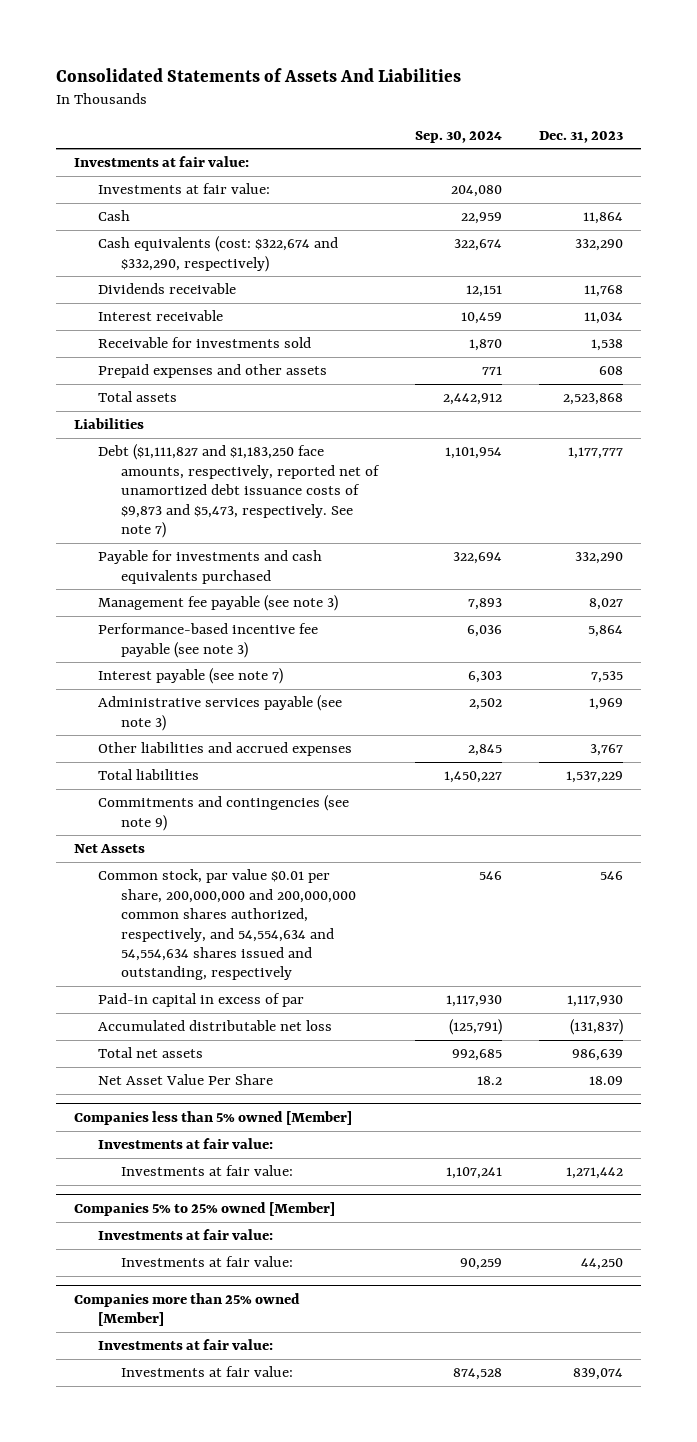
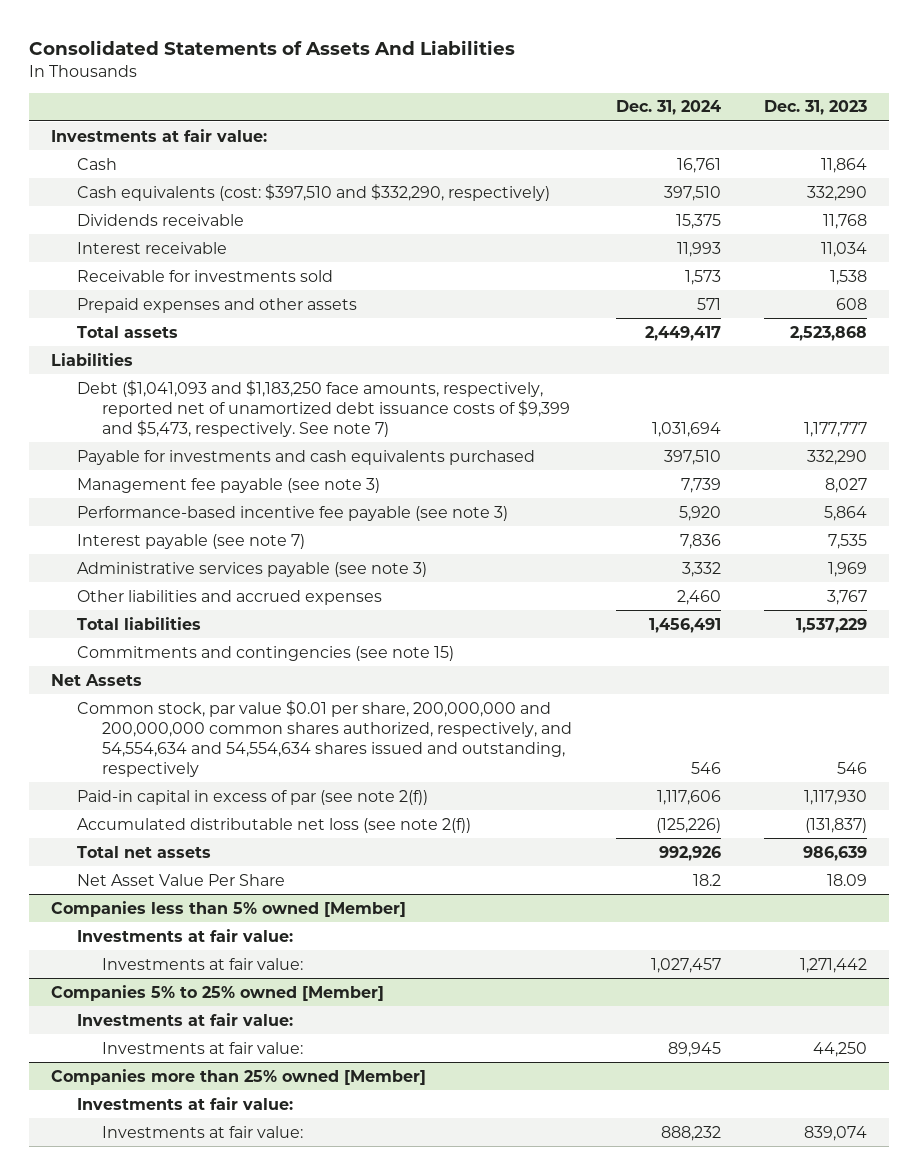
- | Sep. 30, 2024 | Dec. 31, 2023
+ | Dec. 31, 2024 | Dec. 31, 2023
- Investments at fair value: | 204,080 |
- Cash equivalents (cost: $322,674 and $332,290, respectively) | 322,674 | 332,290
+ Cash equivalents (cost: $397,510 and $332,290, respectively) | 397,510 | 332,290
- Debt ($1,111,827 and $1,183,250 face amounts, respectively, reported net of unamortized debt issuance costs of $9,873 and $5,473, respectively. See note 7) | 1,101,954 | 1,177,777
+ Debt ($1,041,093 and $1,183,250 face amounts, respectively, reported net of unamortized debt issuance costs of $9,399 and $5,473, respectively. See note 7) | 1,031,694 | 1,177,777
- Commitments and contingencies (see note 9)
+ Commitments and contingencies (see note 15)
- Paid-in capital in excess of par | 1,117,930 | 1,117,930
- Accumulated distributable net loss | (125,791) | (131,837)
+ Paid-in capital in excess of par (see note 2(f)) | 1,117,606 | 1,117,930
+ Accumulated distributable net loss (see note 2(f)) | (125,226) | (131,837)

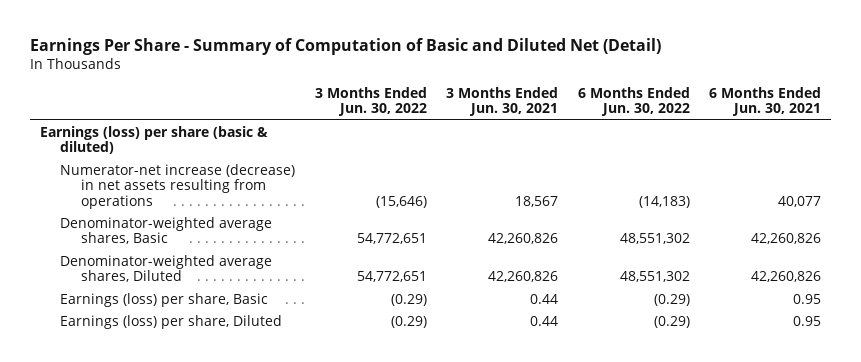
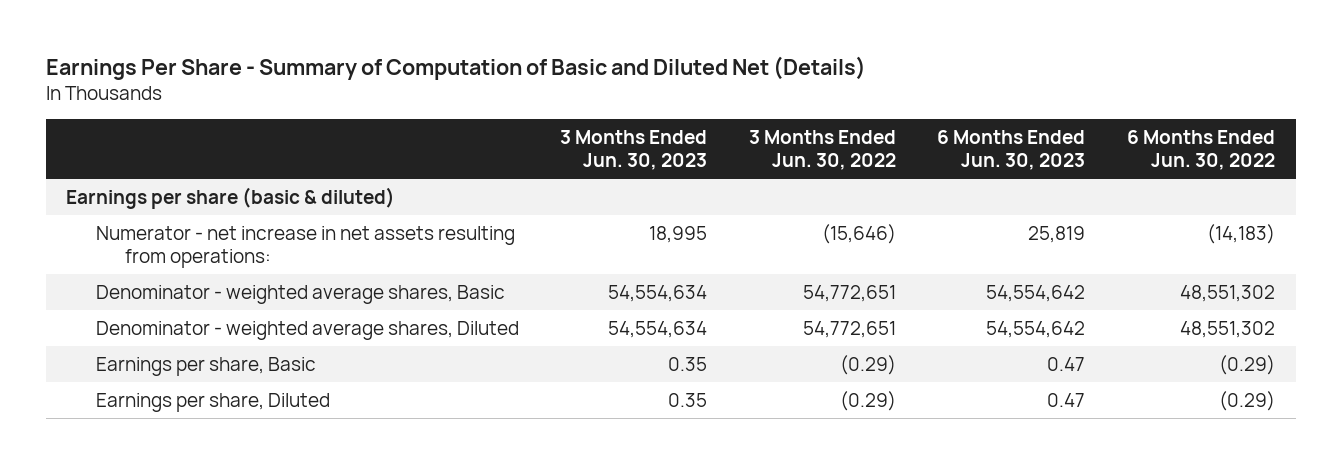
- Earnings Per Share - Summary of Computation of Basic and Diluted Net (Detail)
+ Earnings Per Share - Summary of Computation of Basic and Diluted Net (Details)
- | 3 Months Ended Jun. 30, 2022 | 3 Months Ended Jun. 30, 2021 | 6 Months Ended Jun. 30, 2022 | 6 Months Ended Jun. 30, 2021
+ | 3 Months Ended Jun. 30, 2023 | 3 Months Ended Jun. 30, 2022 | 6 Months Ended Jun. 30, 2023 | 6 Months Ended Jun. 30, 2022
- Earnings (loss) per share (basic & diluted)
- Numerator-net increase (decrease) in net assets resulting from operations | (15,646) | 18,567 | (14,183) | 40,077
- Denominator-weighted average shares, Basic | 54,772,651 | 42,260,826 | 48,551,302 | 42,260,826
- Denominator-weighted average shares, Diluted | 54,772,651 | 42,260,826 | 48,551,302 | 42,260,826
- Earnings (loss) per share, Basic | (0.29) | 0.44 | (0.29) | 0.95
- Earnings (loss) per share, Diluted | (0.29) | 0.44 | (0.29) | 0.95
+ Earnings per share (basic & diluted)
+ Numerator - net increase in net assets resulting from operations: | 18,995 | (15,646) | 25,819 | (14,183)
+ Denominator - weighted average shares, Basic | 54,554,634 | 54,772,651 | 54,554,642 | 48,551,302
+ Denominator - weighted average shares, Diluted | 54,554,634 | 54,772,651 | 54,554,642 | 48,551,302
+ Earnings per share, Basic | 0.35 | (0.29) | 0.47 | (0.29)
+ Earnings per share, Diluted | 0.35 | (0.29) | 0.47 | (0.29)

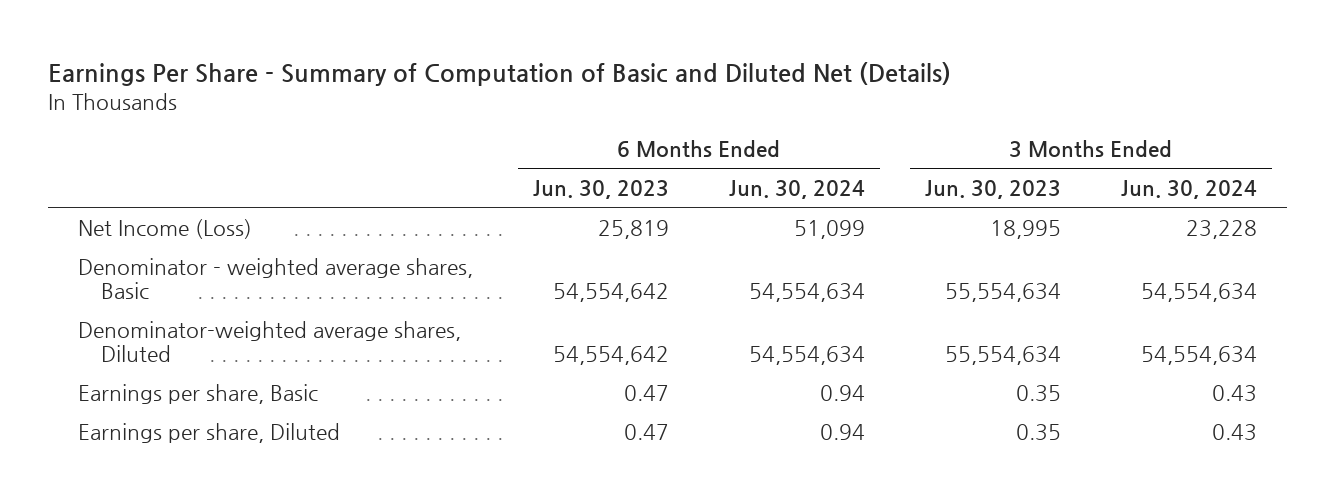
- | 3 Months Ended Jun. 30, 2023 | 3 Months Ended Jun. 30, 2022 | 6 Months Ended Jun. 30, 2023 | 6 Months Ended Jun. 30, 2022
+ | 6 Months Ended Jun. 30, 2023 | 6 Months Ended Jun. 30, 2024 | 3 Months Ended Jun. 30, 2023 | 3 Months Ended Jun. 30, 2024
- Earnings per share (basic & diluted)
- Numerator - net increase in net assets resulting from operations: | 18,995 | (15,646) | 25,819 | (14,183)
- Denominator - weighted average shares, Basic | 54,554,634 | 54,772,651 | 54,554,642 | 48,551,302
- Denominator - weighted average shares, Diluted | 54,554,634 | 54,772,651 | 54,554,642 | 48,551,302
+ Net Income (Loss) | 25,819 | 51,099 | 18,995 | 23,228
+ Denominator - weighted average shares, Basic | 54,554,642 | 54,554,634 | 55,554,634 | 54,554,634
+ Denominator-weighted average shares, Diluted | 54,554,642 | 54,554,634 | 55,554,634 | 54,554,634

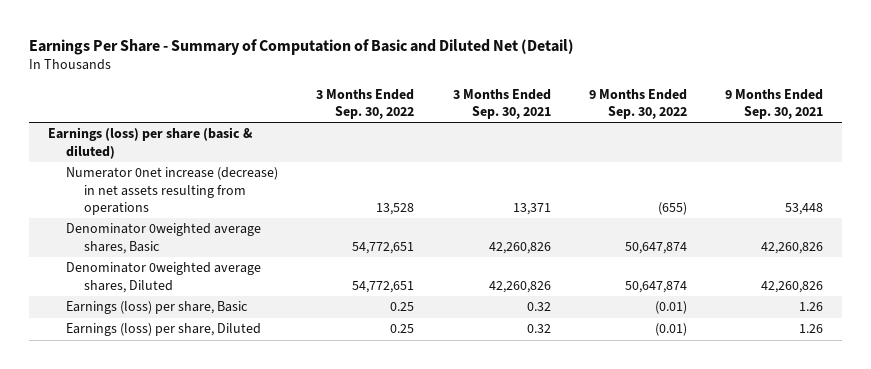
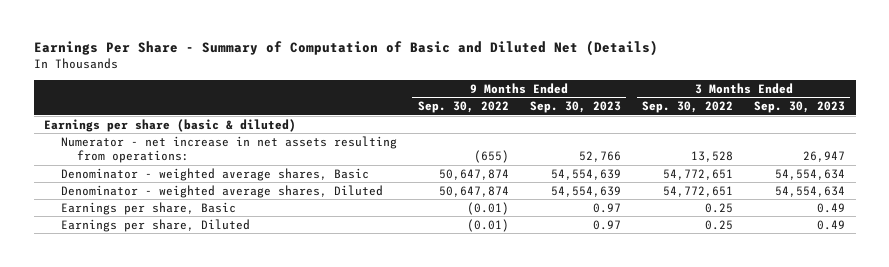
- Earnings Per Share - Summary of Computation of Basic and Diluted Net (Detail)
+ Earnings Per Share - Summary of Computation of Basic and Diluted Net (Details)
- | 3 Months Ended Sep. 30, 2022 | 3 Months Ended Sep. 30, 2021 | 9 Months Ended Sep. 30, 2022 | 9 Months Ended Sep. 30, 2021
+ | 9 Months Ended Sep. 30, 2022 | 9 Months Ended Sep. 30, 2023 | 3 Months Ended Sep. 30, 2022 | 3 Months Ended Sep. 30, 2023
- Earnings (loss) per share (basic & diluted)
- Numerator 0net increase (decrease) in net assets resulting from operations | 13,528 | 13,371 | (655) | 53,448
- Denominator 0weighted average shares, Basic | 54,772,651 | 42,260,826 | 50,647,874 | 42,260,826
- Denominator 0weighted average shares, Diluted | 54,772,651 | 42,260,826 | 50,647,874 | 42,260,826
- Earnings (loss) per share, Basic | 0.25 | 0.32 | (0.01) | 1.26
- Earnings (loss) per share, Diluted | 0.25 | 0.32 | (0.01) | 1.26
+ Earnings per share (basic & diluted)
+ Numerator - net increase in net assets resulting from operations: | (655) | 52,766 | 13,528 | 26,947
+ Denominator - weighted average shares, Basic | 50,647,874 | 54,554,639 | 54,772,651 | 54,554,634
+ Denominator - weighted average shares, Diluted | 50,647,874 | 54,554,639 | 54,772,651 | 54,554,634
+ Earnings per share, Basic | (0.01) | 0.97 | 0.25 | 0.49
+ Earnings per share, Diluted | (0.01) | 0.97 | 0.25 | 0.49

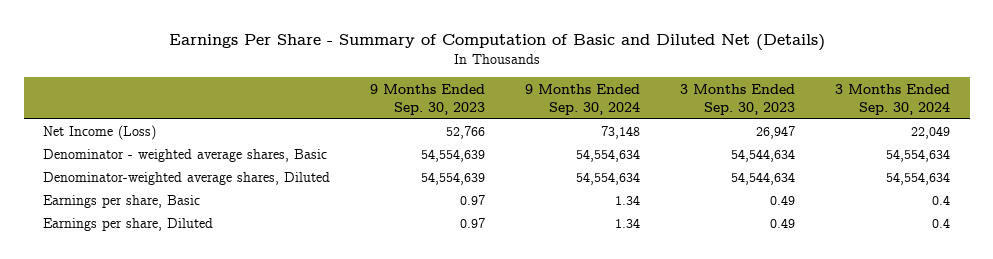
- | 9 Months Ended Sep. 30, 2022 | 9 Months Ended Sep. 30, 2023 | 3 Months Ended Sep. 30, 2022 | 3 Months Ended Sep. 30, 2023
+ | 9 Months Ended Sep. 30, 2023 | 9 Months Ended Sep. 30, 2024 | 3 Months Ended Sep. 30, 2023 | 3 Months Ended Sep. 30, 2024
- Earnings per share (basic & diluted)
- Numerator - net increase in net assets resulting from operations: | (655) | 52,766 | 13,528 | 26,947
- Denominator - weighted average shares, Basic | 50,647,874 | 54,554,639 | 54,772,651 | 54,554,634
- Denominator - weighted average shares, Diluted | 50,647,874 | 54,554,639 | 54,772,651 | 54,554,634
+ Net Income (Loss) | 52,766 | 73,148 | 26,947 | 22,049
+ Denominator - weighted average shares, Basic | 54,554,639 | 54,554,634 | 54,544,634 | 54,554,634
+ Denominator-weighted average shares, Diluted | 54,554,639 | 54,554,634 | 54,544,634 | 54,554,634

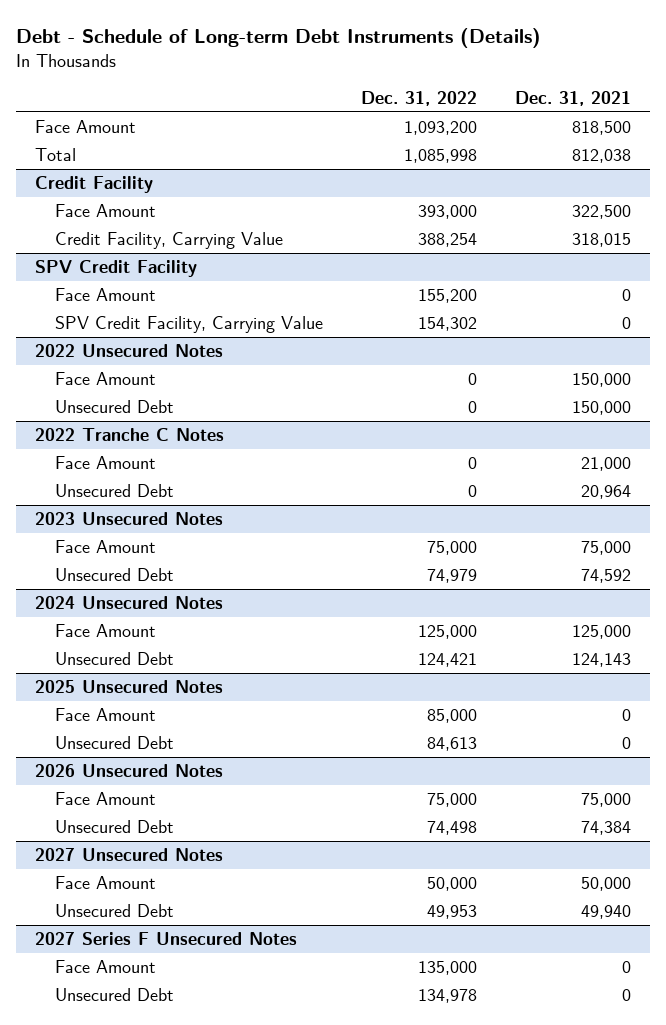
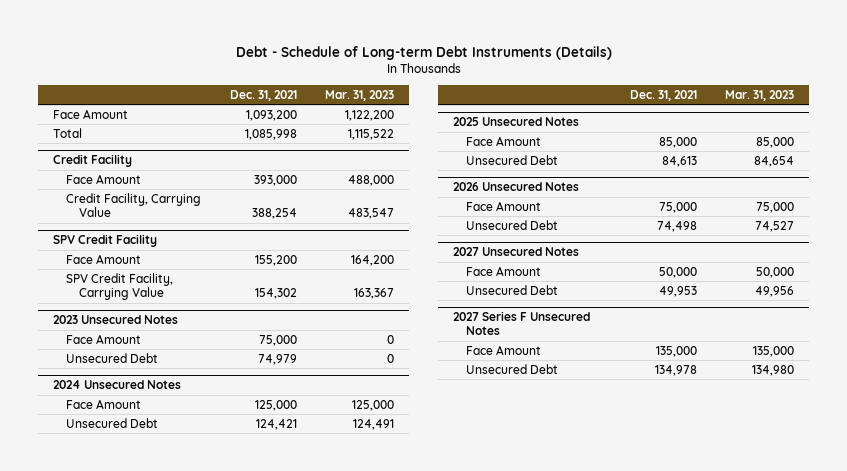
- | Dec. 31, 2022 | Dec. 31, 2021
+ | Dec. 31, 2021 | Mar. 31, 2023
- Face Amount | 1,093,200 | 818,500
- Total | 1,085,998 | 812,038
+ Face Amount | 1,093,200 | 1,122,200
+ Total | 1,085,998 | 1,115,522
@ Credit Facility
- Face Amount | 393,000 | 322,500
- Credit Facility, Carrying Value | 388,254 | 318,015
+ Face Amount | 393,000 | 488,000
+ Credit Facility, Carrying Value | 388,254 | 483,547
@ SPV Credit Facility
- Face Amount | 155,200 | 0
- SPV Credit Facility, Carrying Value | 154,302 | 0
- 2022 Unsecured Notes
- Face Amount | 0 | 150,000
- Unsecured Debt | 0 | 150,000
- 2022 Tranche C Notes
- Face Amount | 0 | 21,000
- Unsecured Debt | 0 | 20,964
@ SPV Credit Facility
+ Face Amount | 155,200 | 164,200
+ SPV Credit Facility, Carrying Value | 154,302 | 163,367
@ 2023 Unsecured Notes
- Unsecured Debt | 74,979 | 74,592
+ Unsecured Debt | 74,979 | 0
@ 2024 Unsecured Notes
- Unsecured Debt | 124,421 | 124,143
+ Unsecured Debt | 124,421 | 124,491
@ 2025 Unsecured Notes
- Face Amount | 85,000 | 0
- Unsecured Debt | 84,613 | 0
+ Face Amount | 85,000 | 85,000
+ Unsecured Debt | 84,613 | 84,654
@ 2026 Unsecured Notes
- Unsecured Debt | 74,498 | 74,384
+ Unsecured Debt | 74,498 | 74,527
@ 2027 Unsecured Notes
- Unsecured Debt | 49,953 | 49,940
+ Unsecured Debt | 49,953 | 49,956
@ 2027 Series F Unsecured Notes
- Face Amount | 135,000 | 0
- Unsecured Debt | 134,978 | 0
+ Face Amount | 135,000 | 135,000
+ Unsecured Debt | 134,978 | 134,980

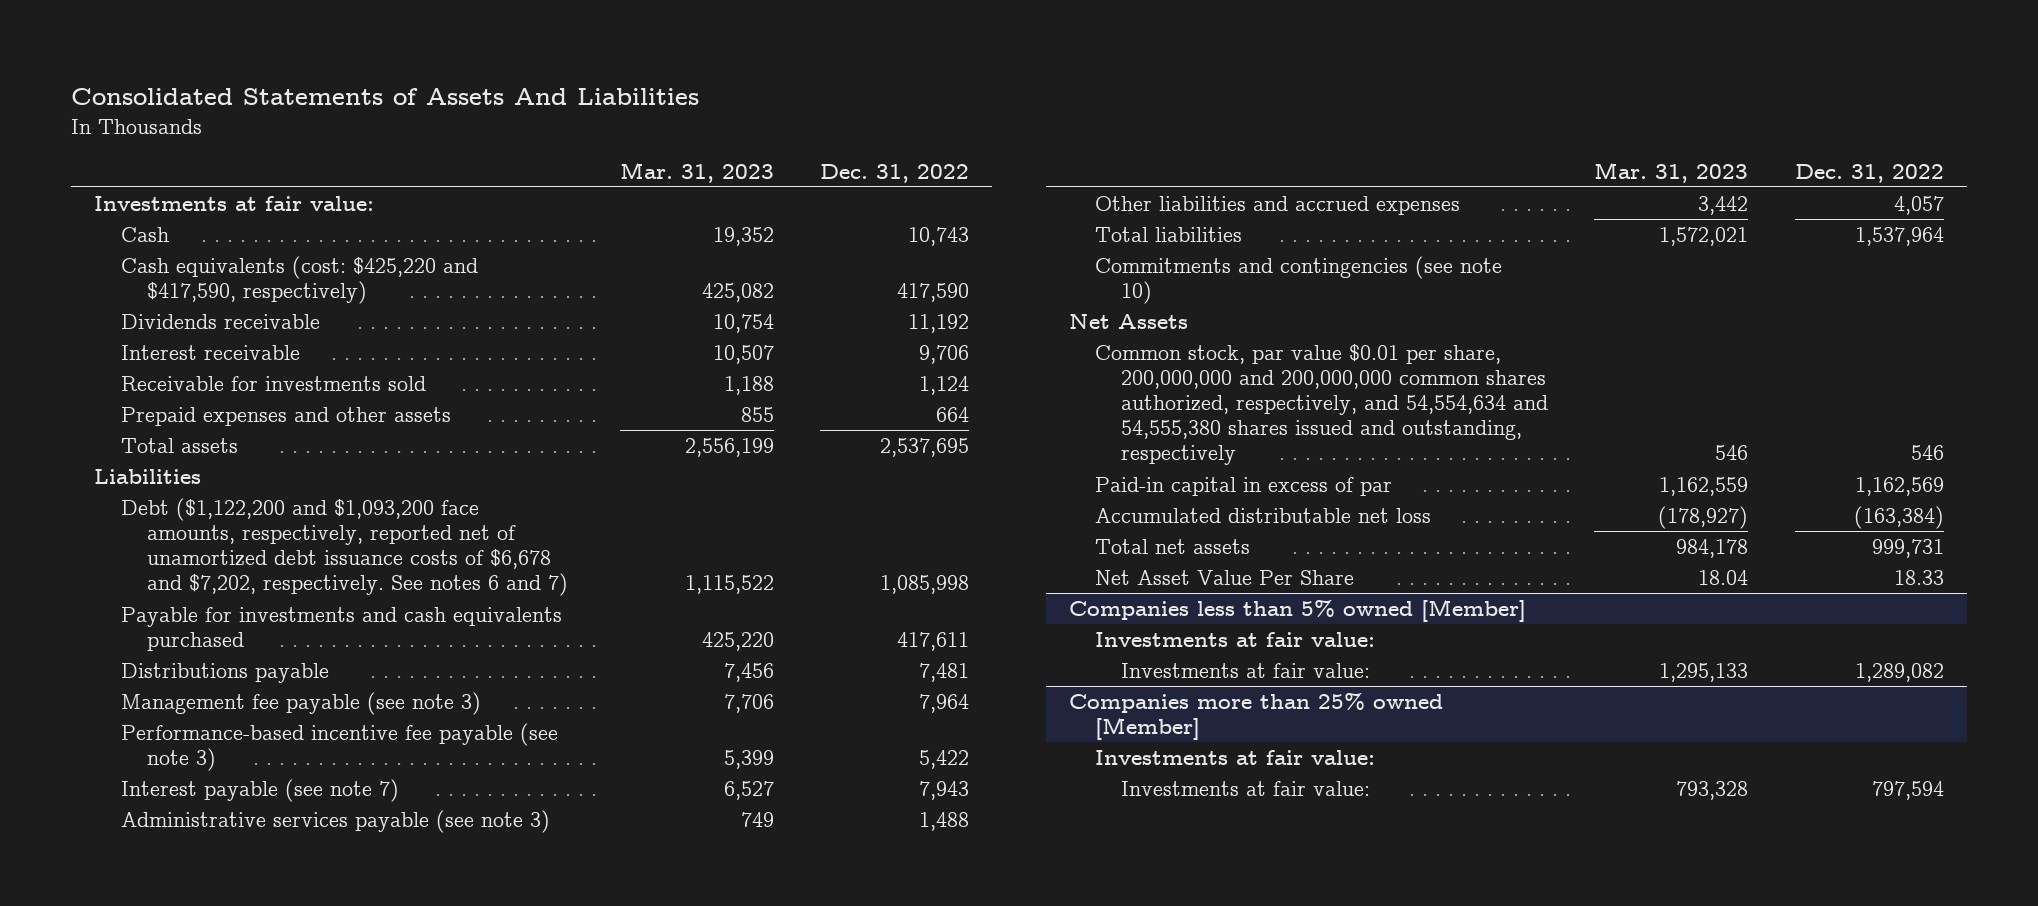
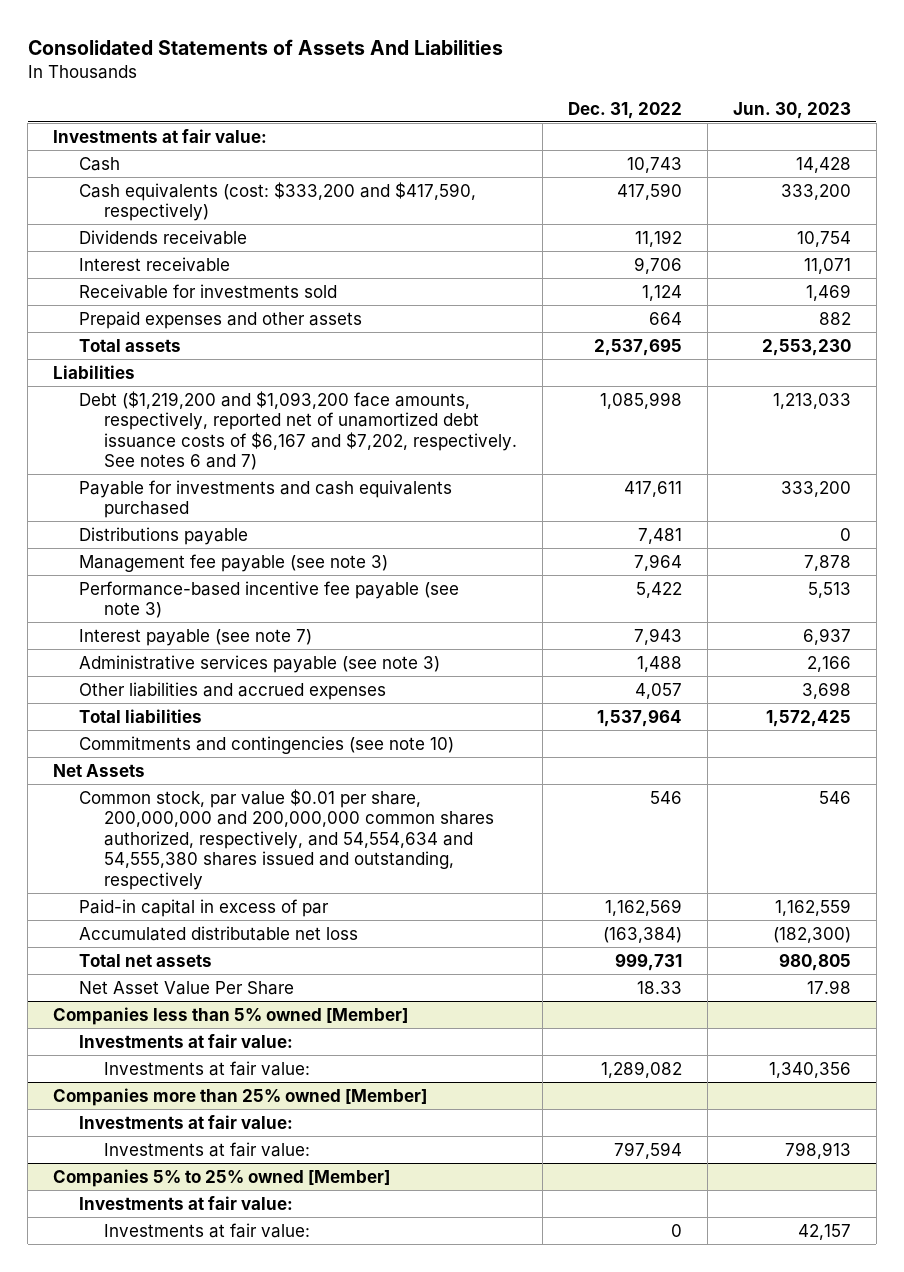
- | Mar. 31, 2023 | Dec. 31, 2022
+ | Dec. 31, 2022 | Jun. 30, 2023
- Cash equivalents (cost: $425,220 and $417,590, respectively) | 425,082 | 417,590
+ Cash equivalents (cost: $333,200 and $417,590, respectively) | 417,590 | 333,200
- Debt ($1,122,200 and $1,093,200 face amounts, respectively, reported net of unamortized debt issuance costs of $6,678 and $7,202, respectively. See notes 6 and 7) | 1,115,522 | 1,085,998
+ Debt ($1,219,200 and $1,093,200 face amounts, respectively, reported net of unamortized debt issuance costs of $6,167 and $7,202, respectively. See notes 6 and 7) | 1,085,998 | 1,213,033
+ Companies 5% to 25% owned [Member]
+ Investments at fair value:
+ Investments at fair value: | 0 | 42,157

